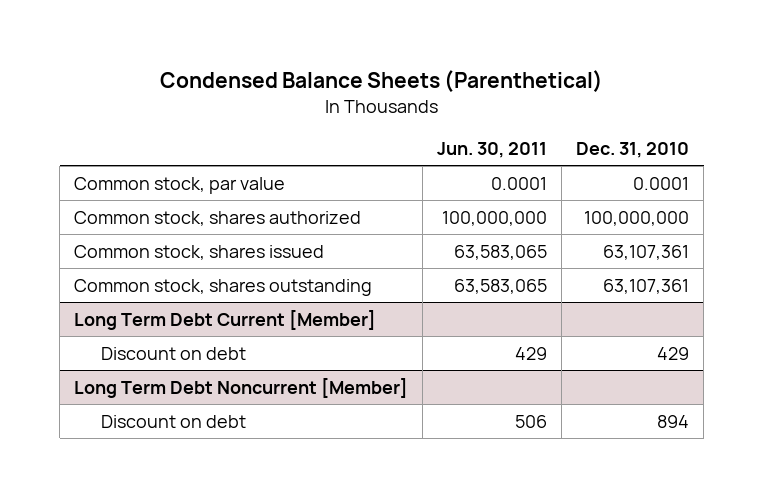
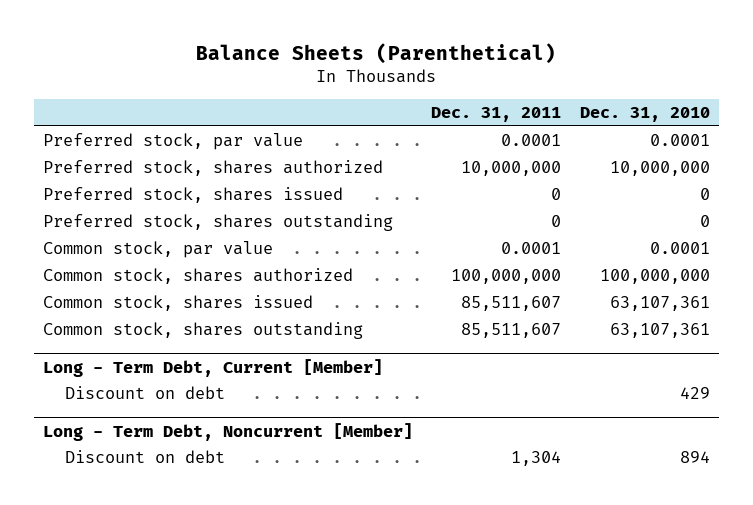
- Condensed Balance Sheets (Parenthetical)
+ Balance Sheets (Parenthetical)
- | Jun. 30, 2011 | Dec. 31, 2010
+ | Dec. 31, 2011 | Dec. 31, 2010
+ Preferred stock, par value | 0.0001 | 0.0001
+ Preferred stock, shares authorized | 10,000,000 | 10,000,000
+ Preferred stock, shares issued | 0 | 0
+ Preferred stock, shares outstanding | 0 | 0
- Long Term Debt Current [Member]
+ Long - Term Debt, Current [Member]
- Long Term Debt Noncurrent [Member]
+ Long - Term Debt, Noncurrent [Member]

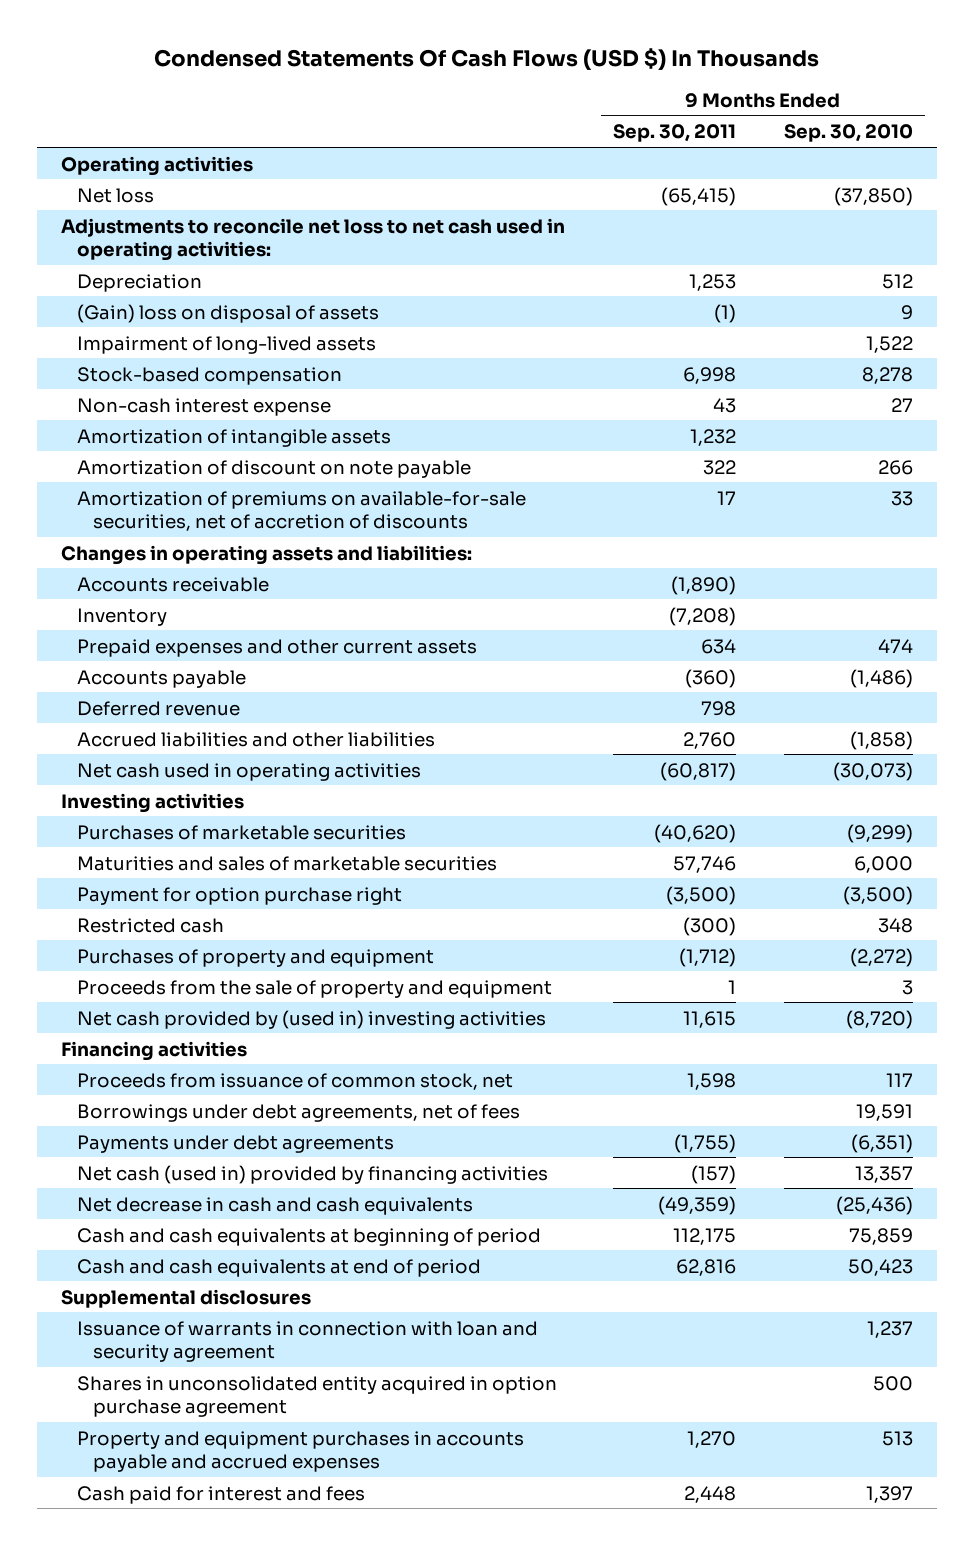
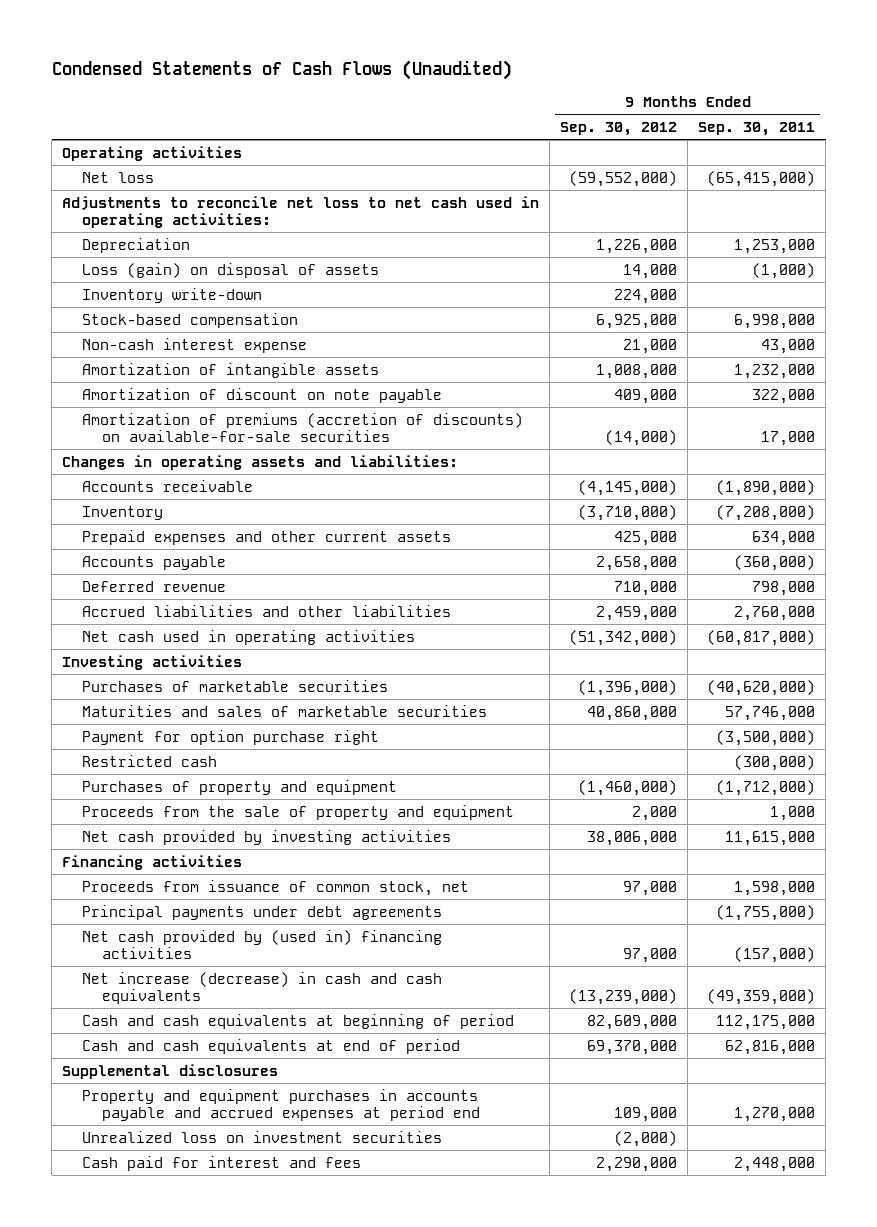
- Condensed Statements Of Cash Flows (USD $) In Thousands
+ Condensed Statements of Cash Flows (Unaudited)
- | 9 Months Ended Sep. 30, 2011 | 9 Months Ended Sep. 30, 2010
+ | 9 Months Ended Sep. 30, 2012 | 9 Months Ended Sep. 30, 2011
- Net loss | (65,415) | (37,850)
+ Net loss | (59,552,000) | (65,415,000)
- Depreciation | 1,253 | 512
- (Gain) loss on disposal of assets | (1) | 9
- Impairment of long-lived assets | | 1,522
- Stock-based compensation | 6,998 | 8,278
- Non-cash interest expense | 43 | 27
- Amortization of intangible assets | 1,232 |
- Amortization of discount on note payable | 322 | 266
- Amortization of premiums on available-for-sale securities, net of accretion of discounts | 17 | 33
+ Depreciation | 1,226,000 | 1,253,000
+ Loss (gain) on disposal of assets | 14,000 | (1,000)
+ Inventory write-down | 224,000 |
+ Stock-based compensation | 6,925,000 | 6,998,000
+ Non-cash interest expense | 21,000 | 43,000
+ Amortization of intangible assets | 1,008,000 | 1,232,000
+ Amortization of discount on note payable | 409,000 | 322,000
+ Amortization of premiums (accretion of discounts) on available-for-sale securities | (14,000) | 17,000
- Accounts receivable | (1,890) |
- Inventory | (7,208) |
- Prepaid expenses and other current assets | 634 | 474
- Accounts payable | (360) | (1,486)
- Deferred revenue | 798 |
- Accrued liabilities and other liabilities | 2,760 | (1,858)
- Net cash used in operating activities | (60,817) | (30,073)
+ Accounts receivable | (4,145,000) | (1,890,000)
+ Inventory | (3,710,000) | (7,208,000)
+ Prepaid expenses and other current assets | 425,000 | 634,000
+ Accounts payable | 2,658,000 | (360,000)
+ Deferred revenue | 710,000 | 798,000
+ Accrued liabilities and other liabilities | 2,459,000 | 2,760,000
+ Net cash used in operating activities | (51,342,000) | (60,817,000)
- Purchases of marketable securities | (40,620) | (9,299)
- Maturities and sales of marketable securities | 57,746 | 6,000
- Payment for option purchase right | (3,500) | (3,500)
- Restricted cash | (300) | 348
- Purchases of property and equipment | (1,712) | (2,272)
- Proceeds from the sale of property and equipment | 1 | 3
- Net cash provided by (used in) investing activities | 11,615 | (8,720)
+ Purchases of marketable securities | (1,396,000) | (40,620,000)
+ Maturities and sales of marketable securities | 40,860,000 | 57,746,000
+ Payment for option purchase right | | (3,500,000)
+ Restricted cash | | (300,000)
+ Purchases of property and equipment | (1,460,000) | (1,712,000)
+ Proceeds from the sale of property and equipment | 2,000 | 1,000
+ Net cash provided by investing activities | 38,006,000 | 11,615,000
- Proceeds from issuance of common stock, net | 1,598 | 117
- Borrowings under debt agreements, net of fees | | 19,591
- Payments under debt agreements | (1,755) | (6,351)
- Net cash (used in) provided by financing activities | (157) | 13,357
- Net decrease in cash and cash equivalents | (49,359) | (25,436)
- Cash and cash equivalents at beginning of period | 112,175 | 75,859
- Cash and cash equivalents at end of period | 62,816 | 50,423
+ Proceeds from issuance of common stock, net | 97,000 | 1,598,000
+ Principal payments under debt agreements | | (1,755,000)
+ Net cash provided by (used in) financing activities | 97,000 | (157,000)
+ Net increase (decrease) in cash and cash equivalents | (13,239,000) | (49,359,000)
+ Cash and cash equivalents at beginning of period | 82,609,000 | 112,175,000
+ Cash and cash equivalents at end of period | 69,370,000 | 62,816,000
- Issuance of warrants in connection with loan and security agreement | | 1,237
- Shares in unconsolidated entity acquired in option purchase agreement | | 500
- Property and equipment purchases in accounts payable and accrued expenses | 1,270 | 513
- Cash paid for interest and fees | 2,448 | 1,397
+ Property and equipment purchases in accounts payable and accrued expenses at period end | 109,000 | 1,270,000
+ Unrealized loss on investment securities | (2,000) |
+ Cash paid for interest and fees | 2,290,000 | 2,448,000

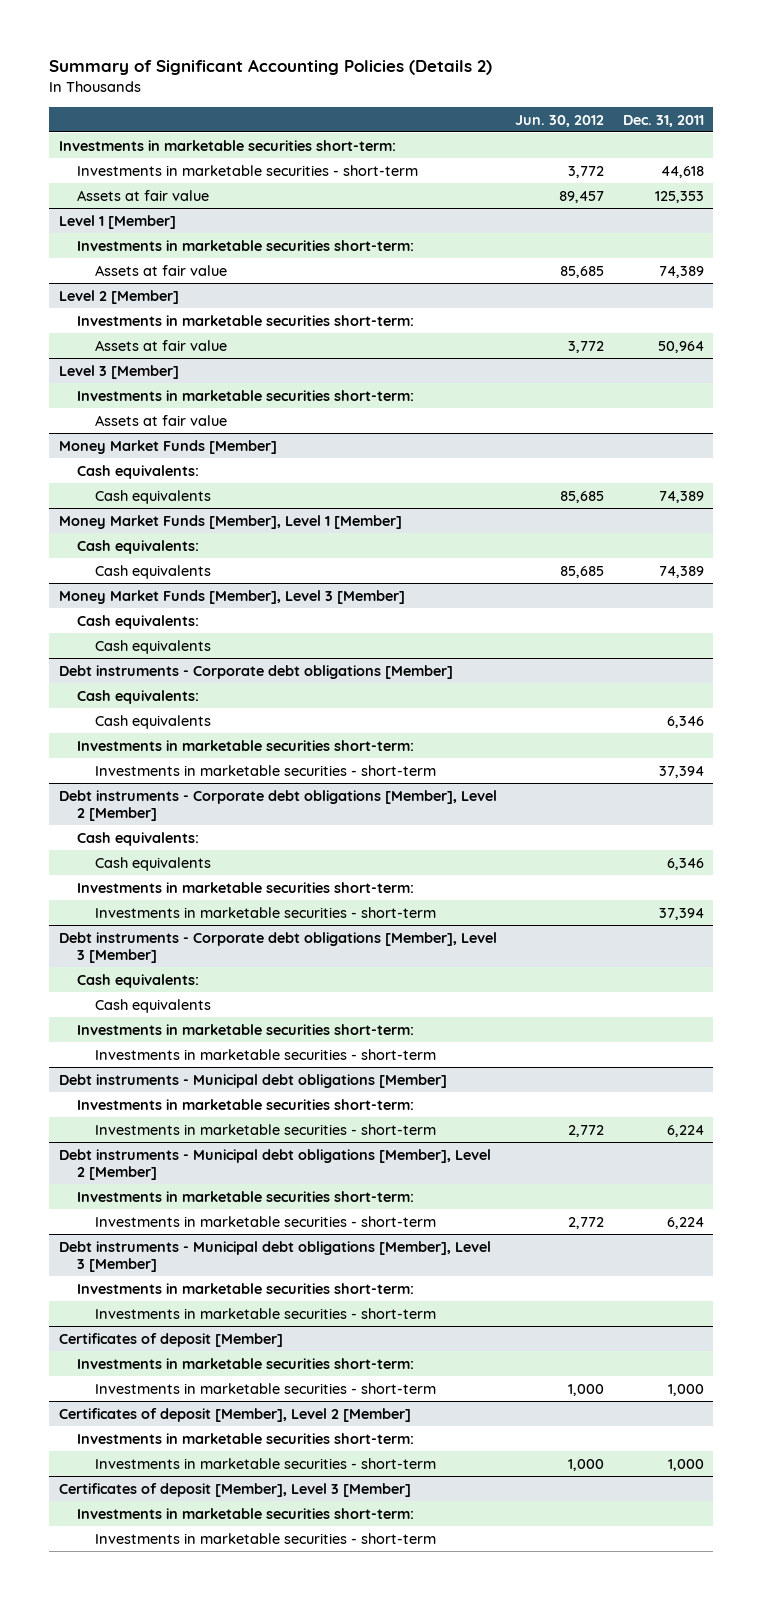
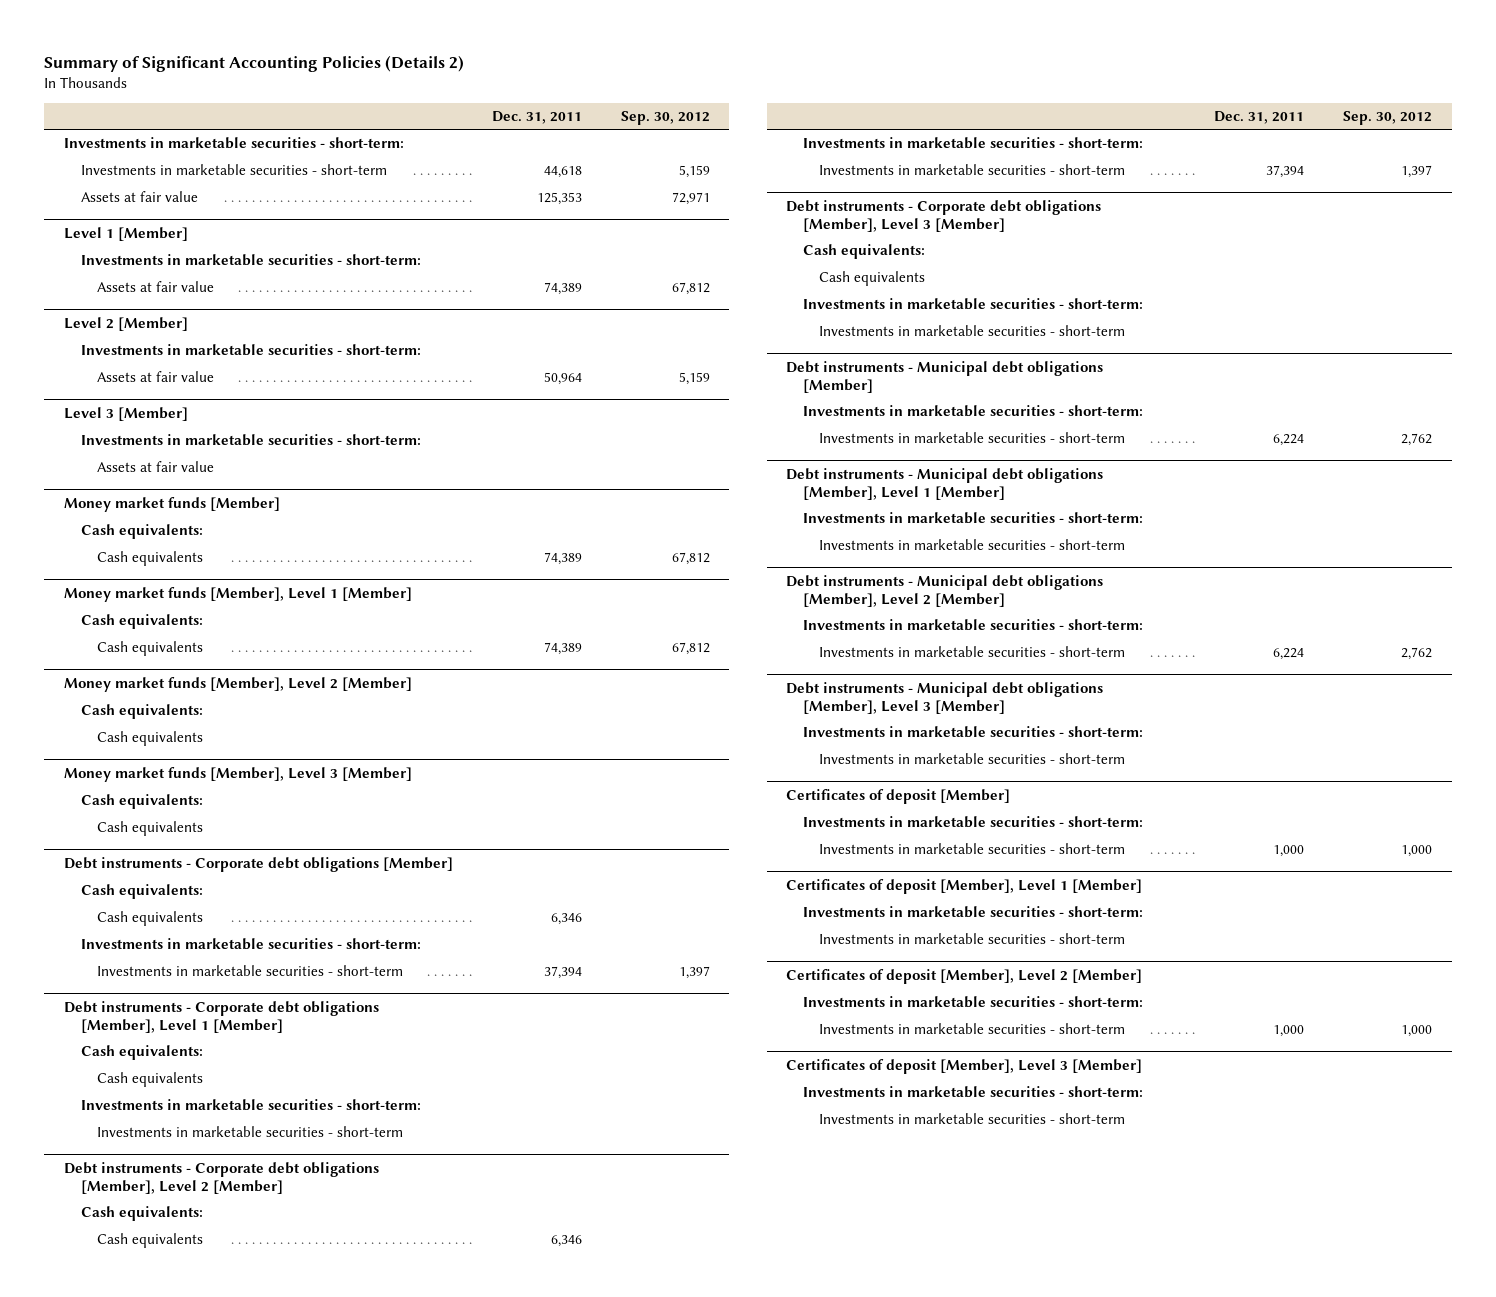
- | Jun. 30, 2012 | Dec. 31, 2011
+ | Dec. 31, 2011 | Sep. 30, 2012
- Investments in marketable securities short-term:
+ Investments in marketable securities - short-term:
@ Level 1 [Member]
- Investments in marketable securities short-term:
+ Investments in marketable securities - short-term:
@ Level 2 [Member]
- Investments in marketable securities short-term:
+ Investments in marketable securities - short-term:
@ Level 3 [Member]
- Investments in marketable securities short-term:
+ Investments in marketable securities - short-term:
- Money Market Funds [Member]
+ Money market funds [Member]
- Money Market Funds [Member], Level 1 [Member]
+ Money market funds [Member], Level 1 [Member]
- Money Market Funds [Member], Level 3 [Member]
+ Money market funds [Member], Level 2 [Member]
+ Money market funds [Member], Level 3 [Member]
+ Cash equivalents:
+ Cash equivalents
@ Debt instruments - Corporate debt obligations [Member]
- Investments in marketable securities short-term:
+ Investments in marketable securities - short-term:
+ Debt instruments - Corporate debt obligations [Member], Level 1 [Member]
+ Cash equivalents:
+ Cash equivalents
+ Investments in marketable securities - short-term:
+ Investments in marketable securities - short-term
@ Debt instruments - Corporate debt obligations [Member], Level 2 [Member]
- Investments in marketable securities short-term:
+ Investments in marketable securities - short-term:
@ Debt instruments - Corporate debt obligations [Member], Level 3 [Member]
- Investments in marketable securities short-term:
+ Investments in marketable securities - short-term:
@ Debt instruments - Municipal debt obligations [Member]
- Investments in marketable securities short-term:
+ Investments in marketable securities - short-term:
+ Debt instruments - Municipal debt obligations [Member], Level 1 [Member]
+ Investments in marketable securities - short-term:
+ Investments in marketable securities - short-term
@ Debt instruments - Municipal debt obligations [Member], Level 2 [Member]
- Investments in marketable securities short-term:
+ Investments in marketable securities - short-term:
@ Debt instruments - Municipal debt obligations [Member], Level 3 [Member]
- Investments in marketable securities short-term:
+ Investments in marketable securities - short-term:
@ Certificates of deposit [Member]
- Investments in marketable securities short-term:
+ Investments in marketable securities - short-term:
+ Certificates of deposit [Member], Level 1 [Member]
+ Investments in marketable securities - short-term:
+ Investments in marketable securities - short-term
@ Certificates of deposit [Member], Level 2 [Member]
- Investments in marketable securities short-term:
+ Investments in marketable securities - short-term:
@ Certificates of deposit [Member], Level 3 [Member]
- Investments in marketable securities short-term:
+ Investments in marketable securities - short-term:

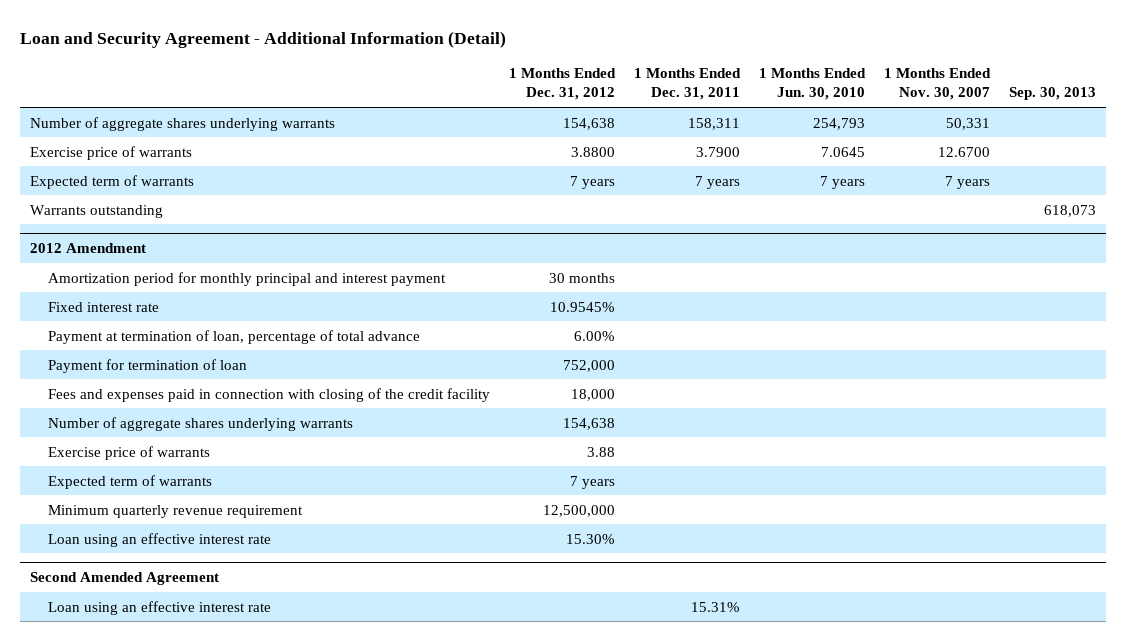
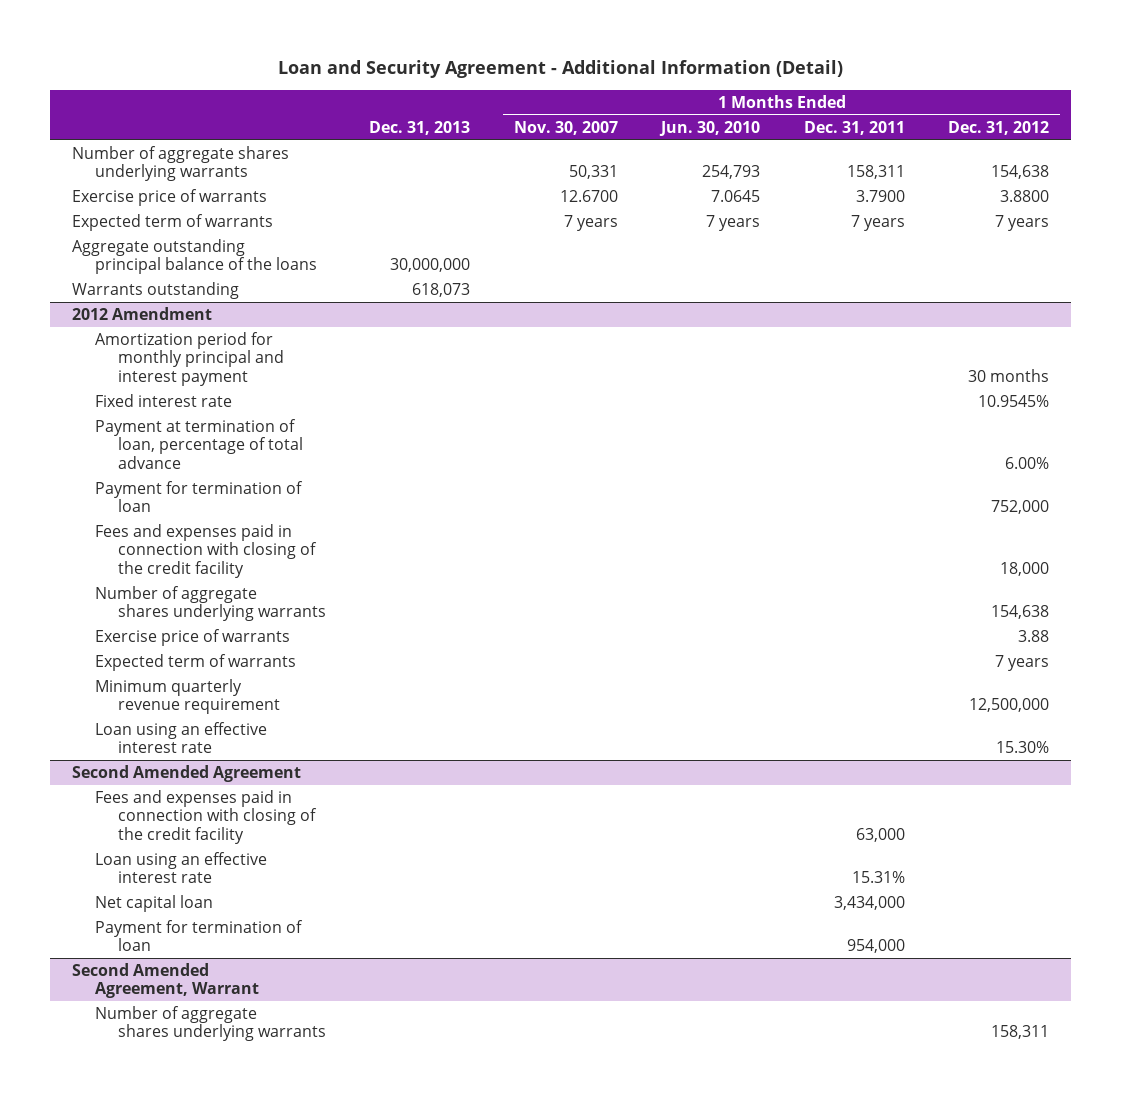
- | 1 Months Ended Dec. 31, 2012 | 1 Months Ended Dec. 31, 2011 | 1 Months Ended Jun. 30, 2010 | 1 Months Ended Nov. 30, 2007 | Sep. 30, 2013
+ | Dec. 31, 2013 | 1 Months Ended Nov. 30, 2007 | 1 Months Ended Jun. 30, 2010 | 1 Months Ended Dec. 31, 2011 | 1 Months Ended Dec. 31, 2012
+ Aggregate outstanding principal balance of the loans | 30,000,000 | | | |
@ Second Amended Agreement
+ Fees and expenses paid in connection with closing of the credit facility | | | | 63,000 |
+ Net capital loan | | | | 3,434,000 |
+ Payment for termination of loan | | | | 954,000 |
+ Second Amended Agreement, Warrant
+ Number of aggregate shares underlying warrants | | | | | 158,311

